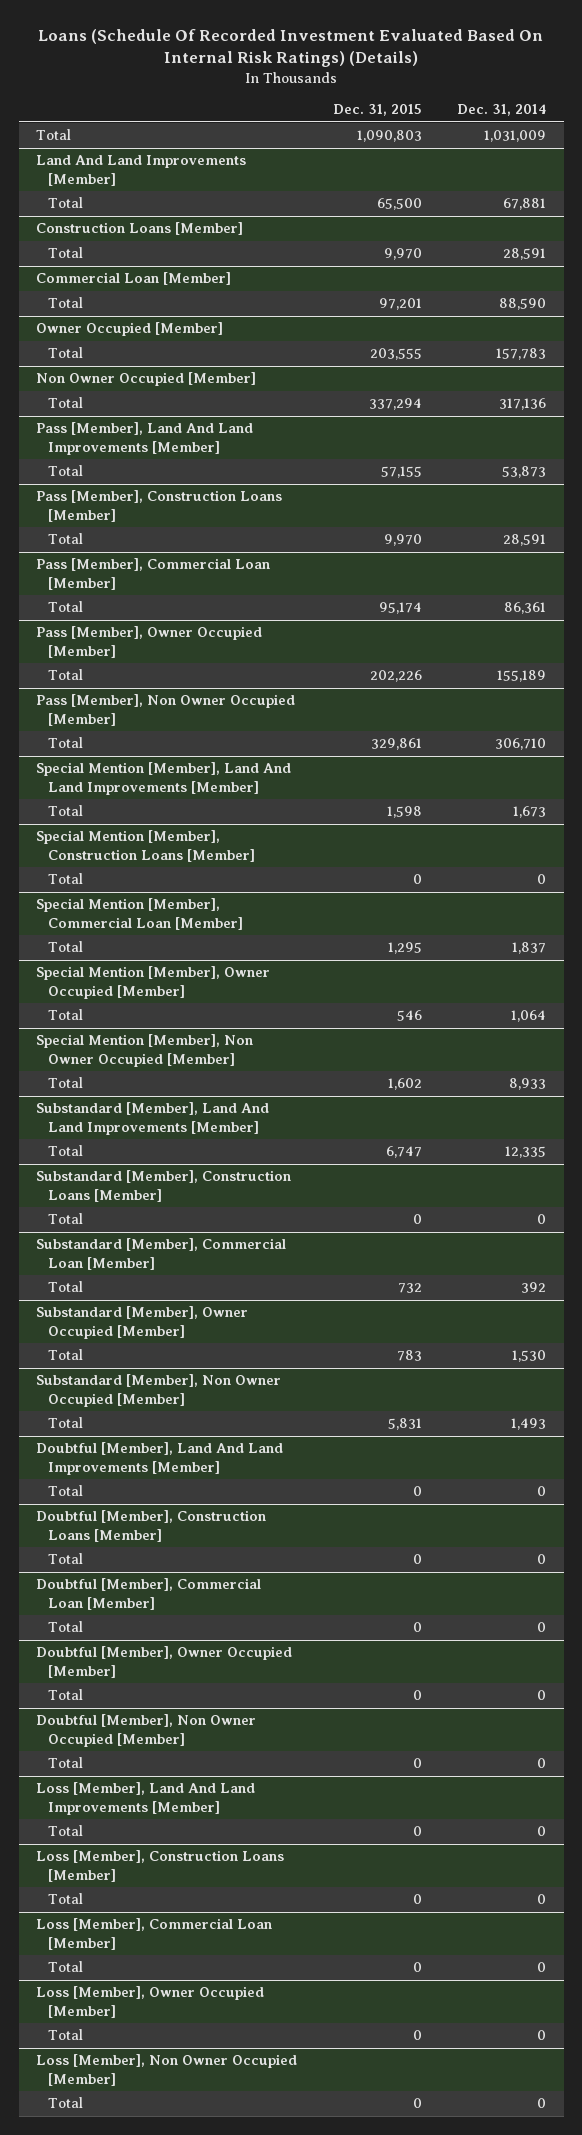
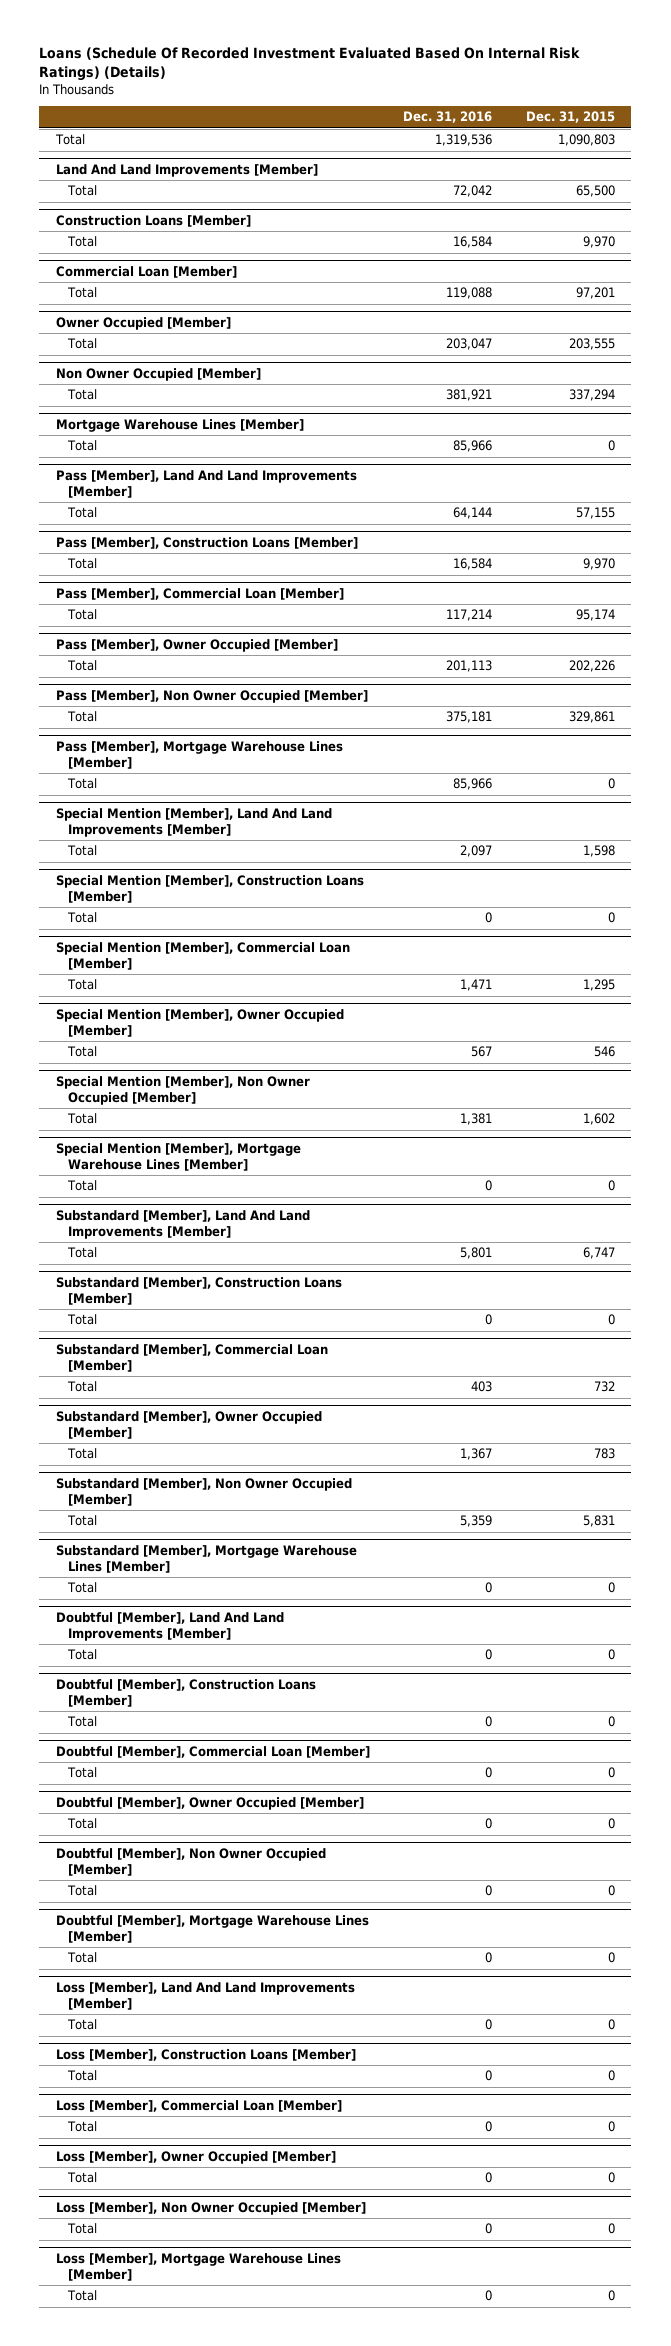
- | Dec. 31, 2015 | Dec. 31, 2014
+ | Dec. 31, 2016 | Dec. 31, 2015
+ Mortgage Warehouse Lines [Member]
+ Total | 85,966 | 0
+ Pass [Member], Mortgage Warehouse Lines [Member]
+ Total | 85,966 | 0
+ Special Mention [Member], Mortgage Warehouse Lines [Member]
+ Total | 0 | 0
+ Substandard [Member], Mortgage Warehouse Lines [Member]
+ Total | 0 | 0
+ Doubtful [Member], Mortgage Warehouse Lines [Member]
+ Total | 0 | 0
+ Loss [Member], Mortgage Warehouse Lines [Member]
+ Total | 0 | 0

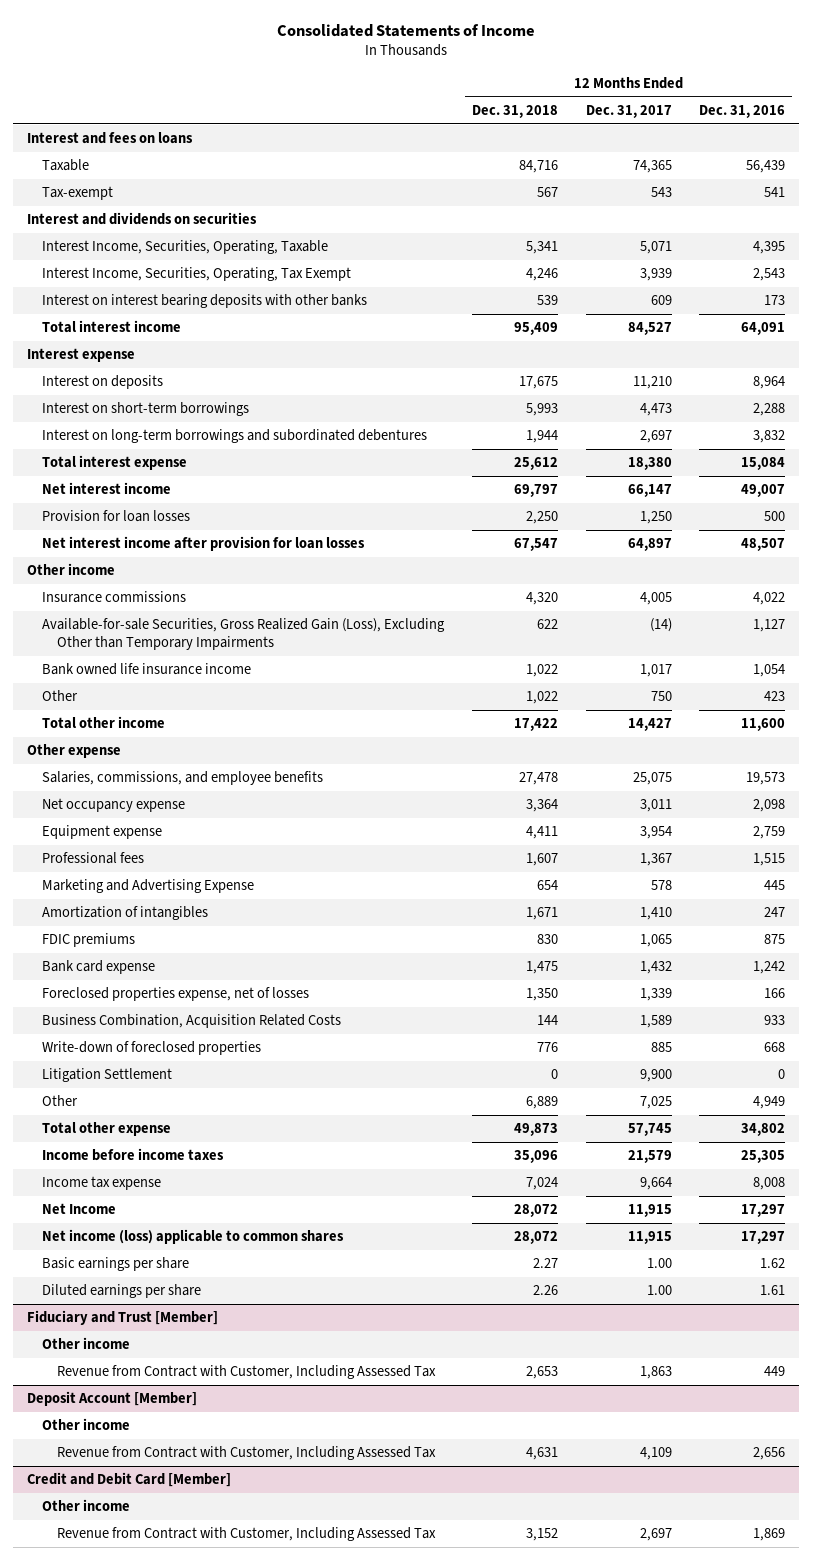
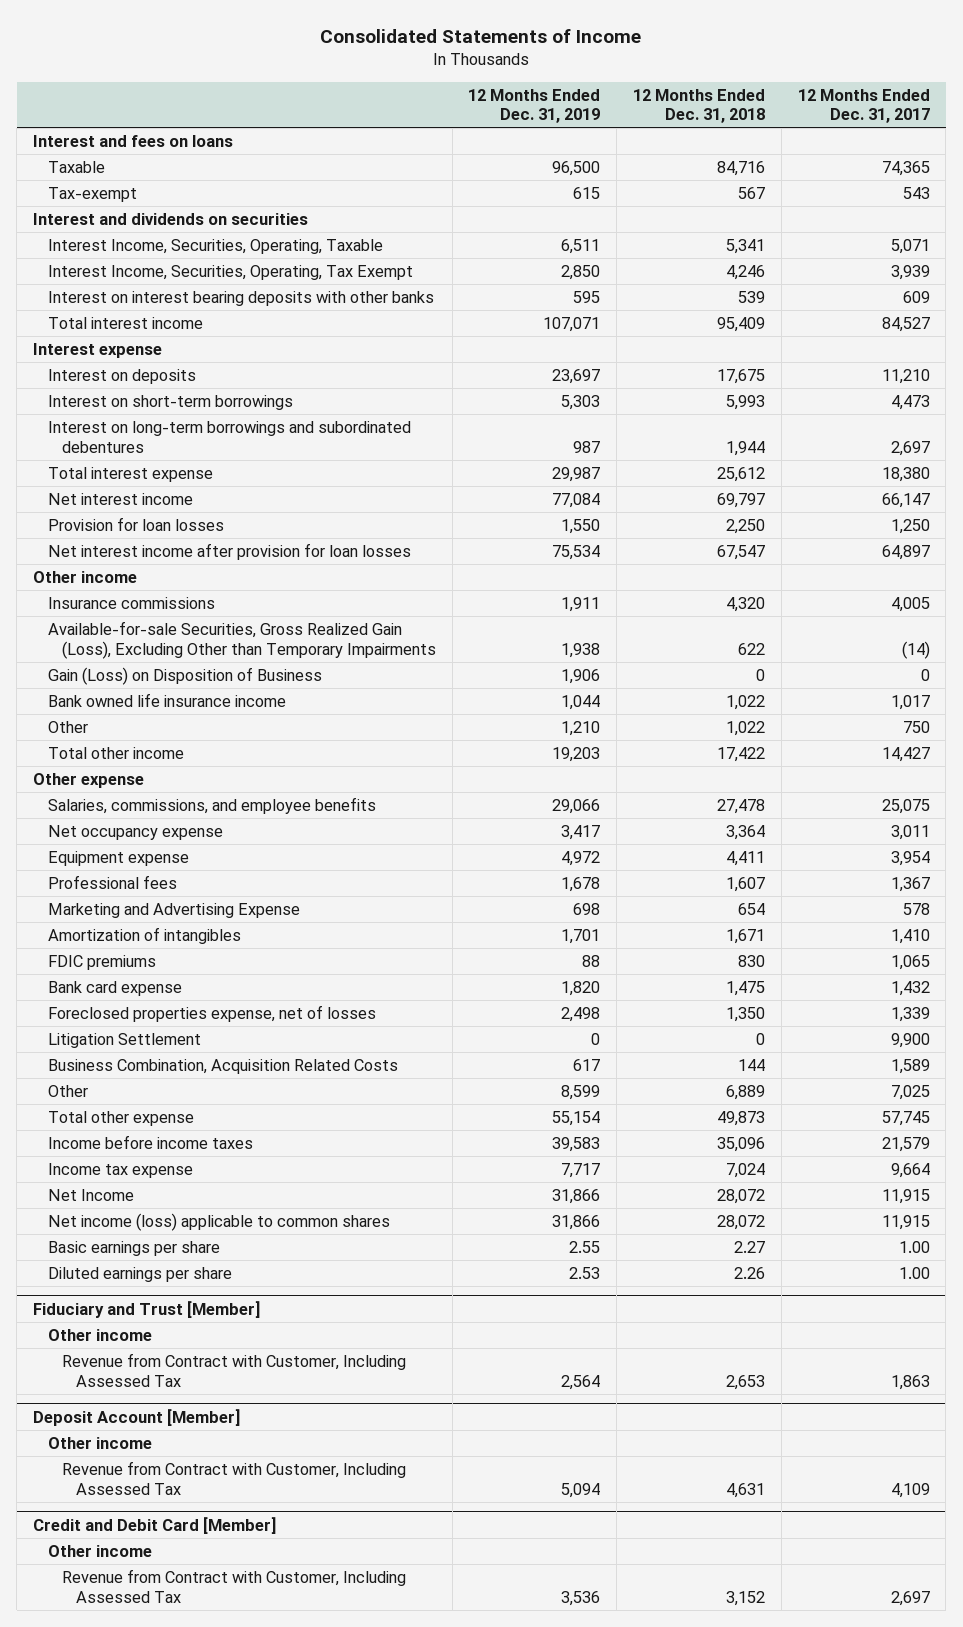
- | 12 Months Ended Dec. 31, 2018 | 12 Months Ended Dec. 31, 2017 | 12 Months Ended Dec. 31, 2016
+ | 12 Months Ended Dec. 31, 2019 | 12 Months Ended Dec. 31, 2018 | 12 Months Ended Dec. 31, 2017
+ Gain (Loss) on Disposition of Business | 1,906 | 0 | 0
- Write-down of foreclosed properties | 776 | 885 | 668
moved down: Business Combination, Acquisition Related Costs | 617 | 144 | 1,589

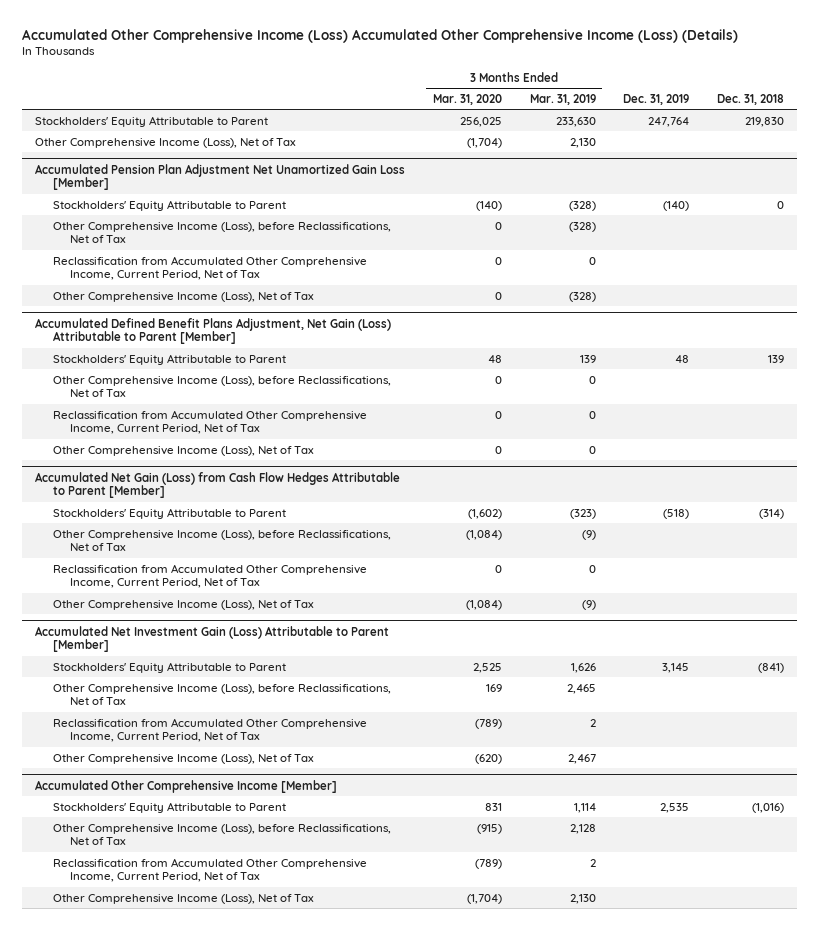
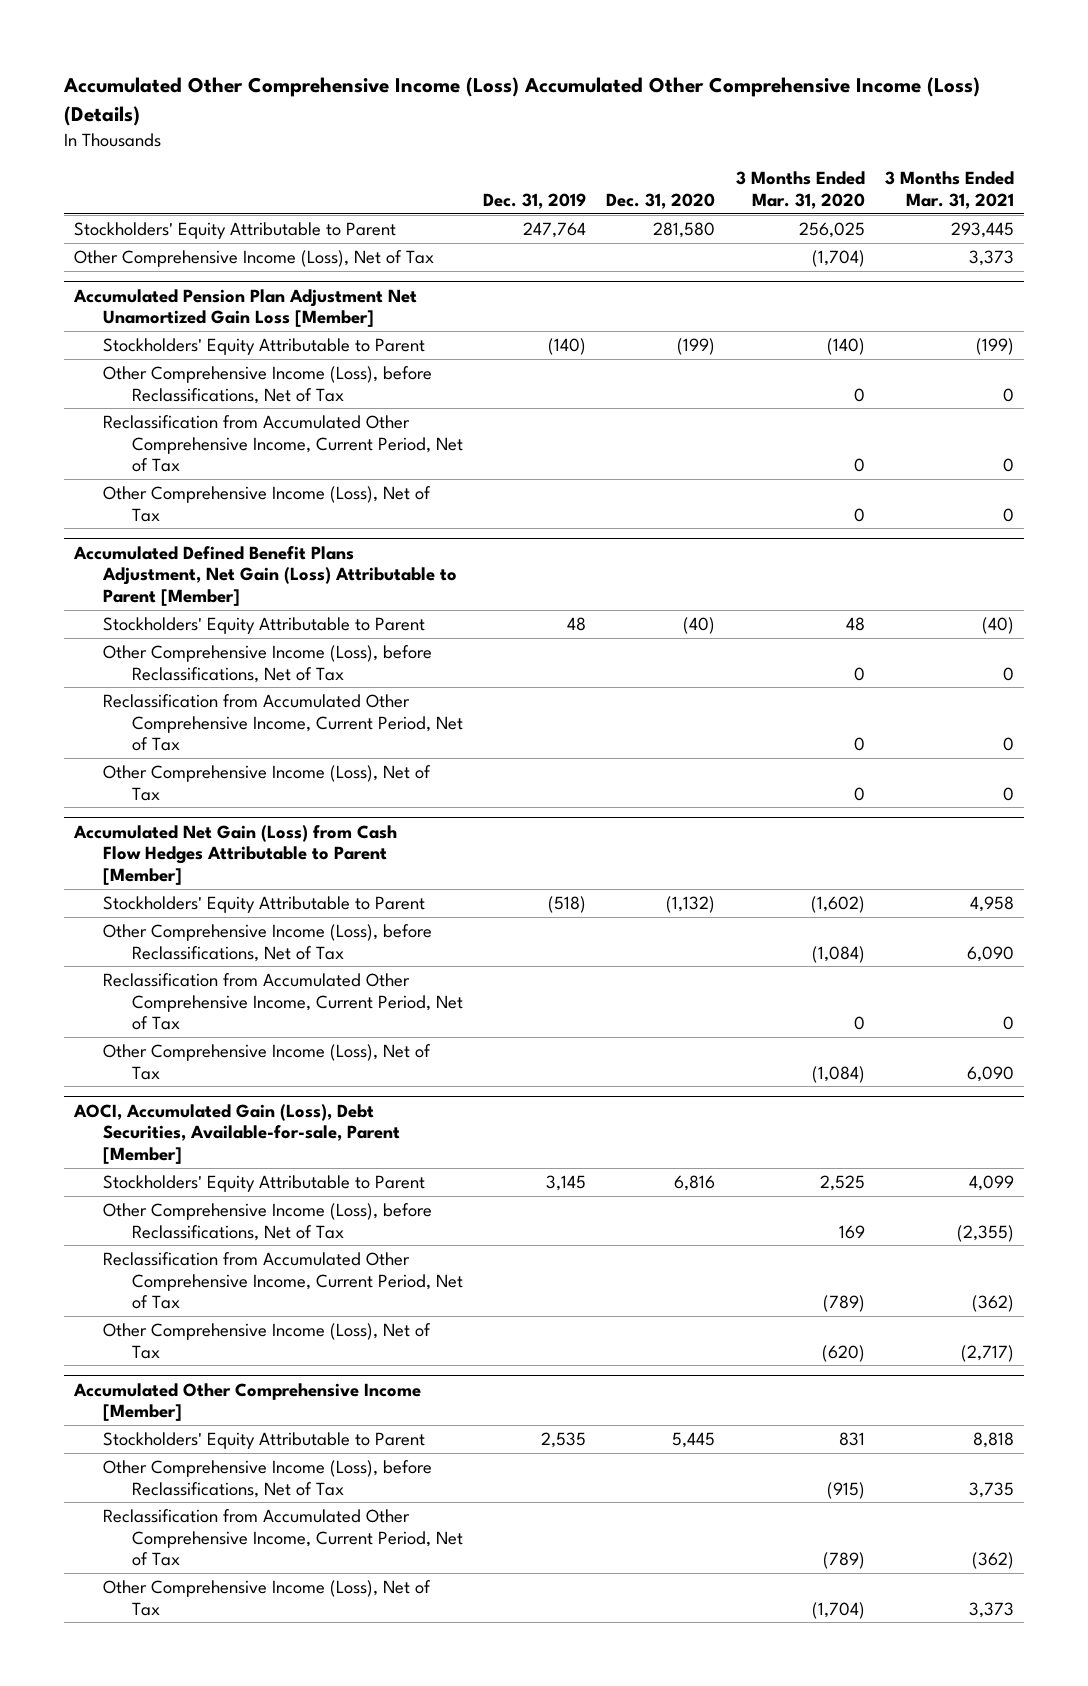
- | 3 Months Ended Mar. 31, 2020 | 3 Months Ended Mar. 31, 2019 | Dec. 31, 2019 | Dec. 31, 2018
+ | Dec. 31, 2019 | Dec. 31, 2020 | 3 Months Ended Mar. 31, 2020 | 3 Months Ended Mar. 31, 2021
- Accumulated Net Investment Gain (Loss) Attributable to Parent [Member]
+ AOCI, Accumulated Gain (Loss), Debt Securities, Available-for-sale, Parent [Member]

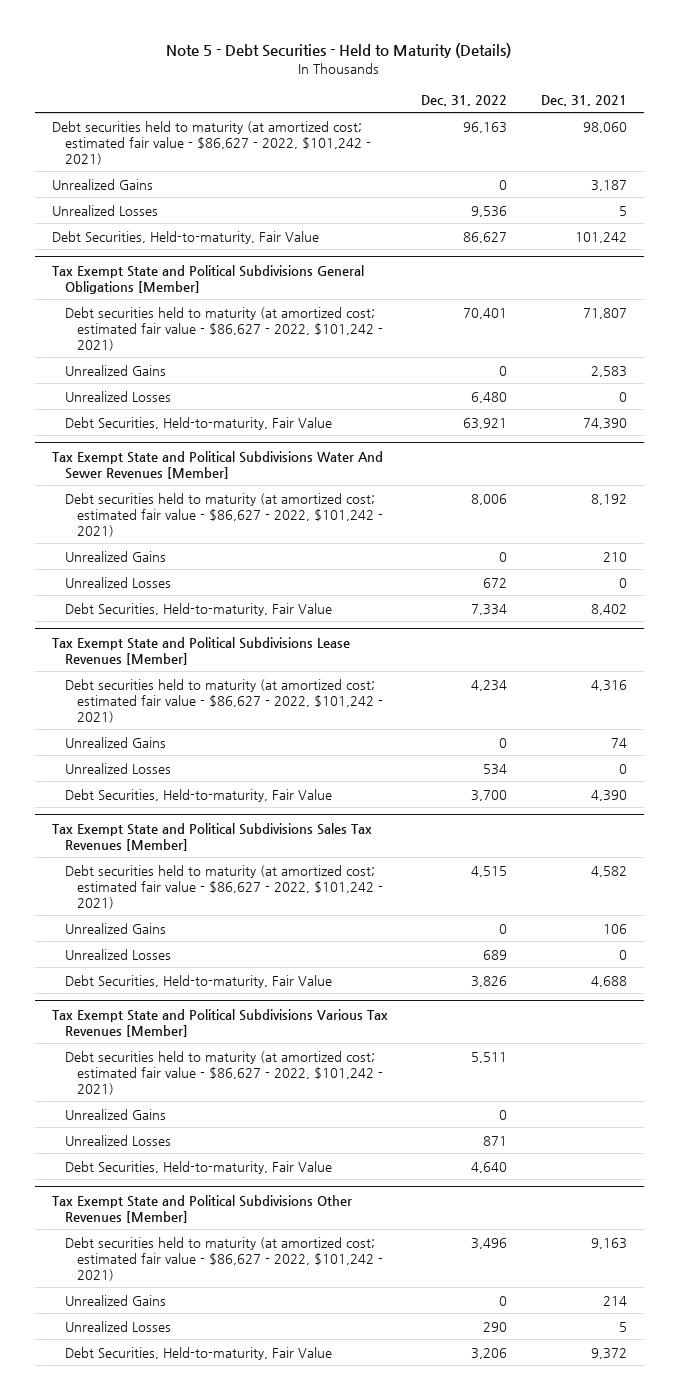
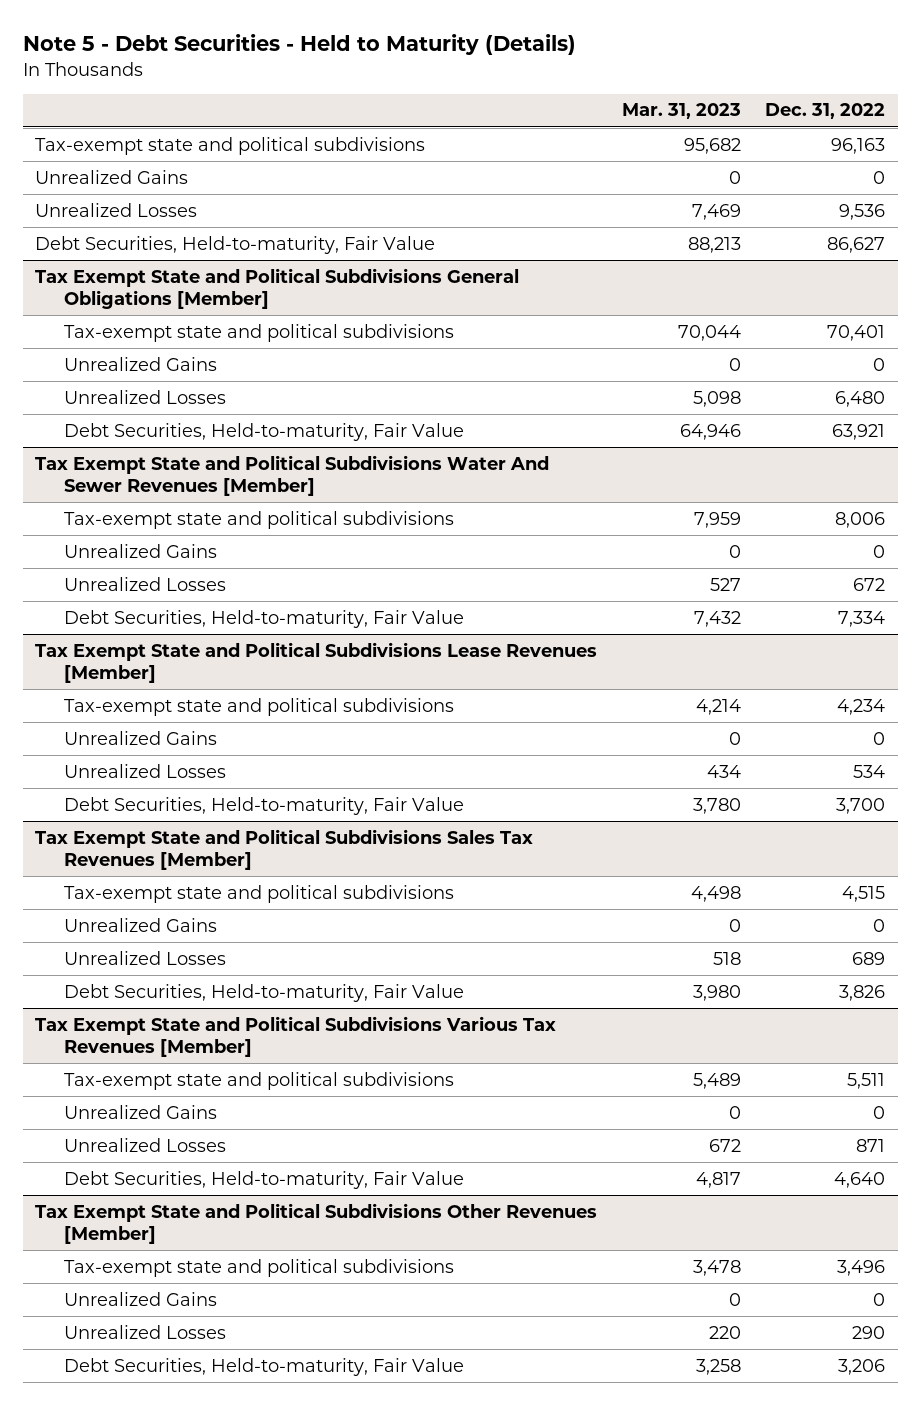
- | Dec. 31, 2022 | Dec. 31, 2021
+ | Mar. 31, 2023 | Dec. 31, 2022
- Debt securities held to maturity (at amortized cost; estimated fair value - $86,627 - 2022, $101,242 - 2021) | 96,163 | 98,060
+ Tax-exempt state and political subdivisions | 95,682 | 96,163
@ Tax Exempt State and Political Subdivisions General Obligations [Member]
- Debt securities held to maturity (at amortized cost; estimated fair value - $86,627 - 2022, $101,242 - 2021) | 70,401 | 71,807
+ Tax-exempt state and political subdivisions | 70,044 | 70,401
@ Tax Exempt State and Political Subdivisions Water And Sewer Revenues [Member]
- Debt securities held to maturity (at amortized cost; estimated fair value - $86,627 - 2022, $101,242 - 2021) | 8,006 | 8,192
+ Tax-exempt state and political subdivisions | 7,959 | 8,006
@ Tax Exempt State and Political Subdivisions Lease Revenues [Member]
- Debt securities held to maturity (at amortized cost; estimated fair value - $86,627 - 2022, $101,242 - 2021) | 4,234 | 4,316
+ Tax-exempt state and political subdivisions | 4,214 | 4,234
@ Tax Exempt State and Political Subdivisions Sales Tax Revenues [Member]
- Debt securities held to maturity (at amortized cost; estimated fair value - $86,627 - 2022, $101,242 - 2021) | 4,515 | 4,582
+ Tax-exempt state and political subdivisions | 4,498 | 4,515
@ Tax Exempt State and Political Subdivisions Various Tax Revenues [Member]
- Debt securities held to maturity (at amortized cost; estimated fair value - $86,627 - 2022, $101,242 - 2021) | 5,511 |
+ Tax-exempt state and political subdivisions | 5,489 | 5,511
@ Tax Exempt State and Political Subdivisions Other Revenues [Member]
- Debt securities held to maturity (at amortized cost; estimated fair value - $86,627 - 2022, $101,242 - 2021) | 3,496 | 9,163
+ Tax-exempt state and political subdivisions | 3,478 | 3,496

